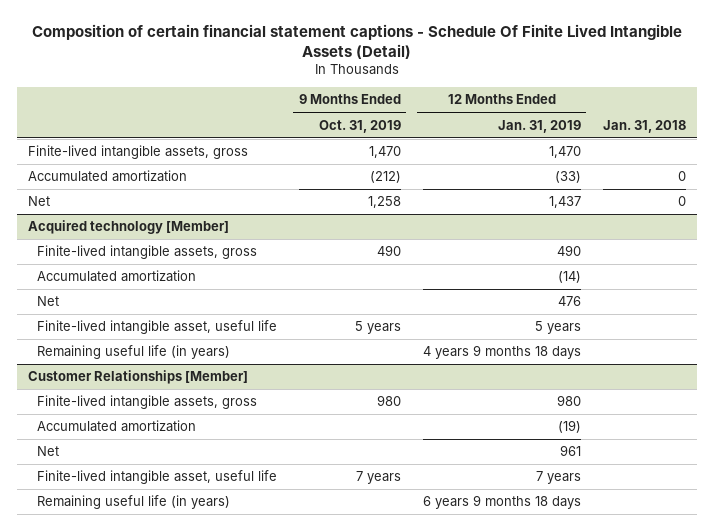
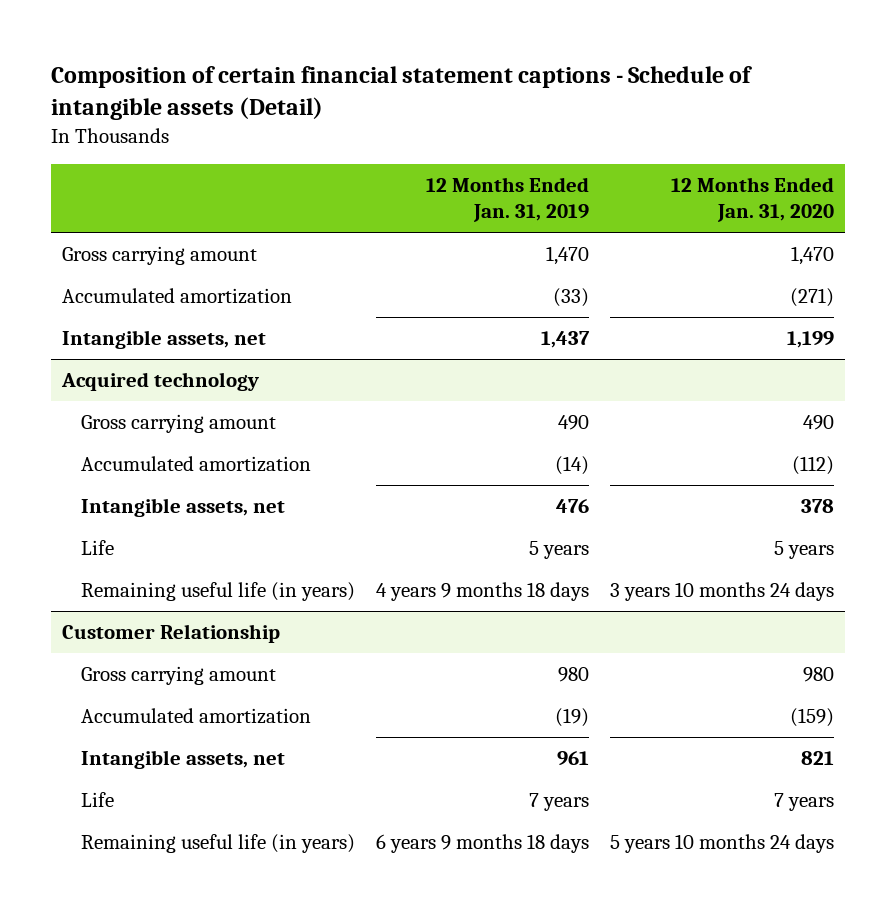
- Composition of certain financial statement captions - Schedule Of Finite Lived Intangible Assets (Detail)
+ Composition of certain financial statement captions - Schedule of intangible assets (Detail)
- | 9 Months Ended Oct. 31, 2019 | 12 Months Ended Jan. 31, 2019 | Jan. 31, 2018
+ | 12 Months Ended Jan. 31, 2019 | 12 Months Ended Jan. 31, 2020
- Finite-lived intangible assets, gross | 1,470 | 1,470 |
+ Gross carrying amount | 1,470 | 1,470
- Net | 1,258 | 1,437 | 0
- Acquired technology [Member]
- Finite-lived intangible assets, gross | 490 | 490 |
+ Intangible assets, net | 1,437 | 1,199
+ Acquired technology
+ Gross carrying amount | 490 | 490
- Net | | 476 |
- Finite-lived intangible asset, useful life | 5 years | 5 years |
+ Intangible assets, net | 476 | 378
+ Life | 5 years | 5 years
- Customer Relationships [Member]
- Finite-lived intangible assets, gross | 980 | 980 |
+ Customer Relationship
+ Gross carrying amount | 980 | 980
- Net | | 961 |
- Finite-lived intangible asset, useful life | 7 years | 7 years |
+ Intangible assets, net | 961 | 821
+ Life | 7 years | 7 years

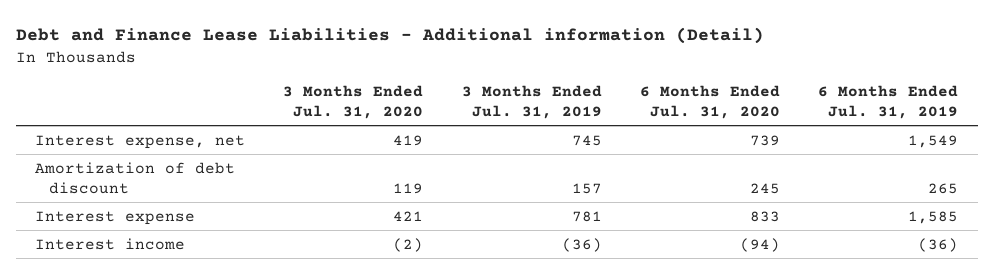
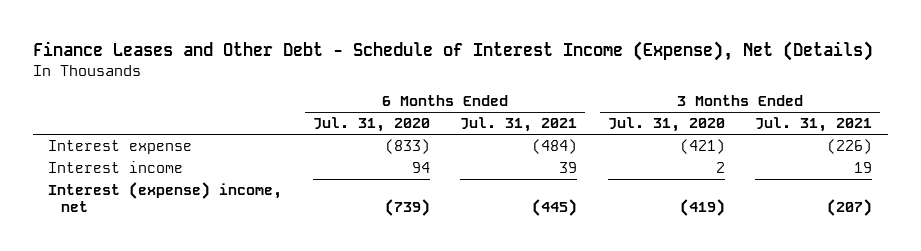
- Debt and Finance Lease Liabilities - Additional information (Detail)
+ Finance Leases and Other Debt - Schedule of Interest Income (Expense), Net (Details)
- | 3 Months Ended Jul. 31, 2020 | 3 Months Ended Jul. 31, 2019 | 6 Months Ended Jul. 31, 2020 | 6 Months Ended Jul. 31, 2019
+ | 6 Months Ended Jul. 31, 2020 | 6 Months Ended Jul. 31, 2021 | 3 Months Ended Jul. 31, 2020 | 3 Months Ended Jul. 31, 2021
- Interest expense, net | 419 | 745 | 739 | 1,549
- Amortization of debt discount | 119 | 157 | 245 | 265
- Interest expense | 421 | 781 | 833 | 1,585
- Interest income | (2) | (36) | (94) | (36)
+ Interest expense | (833) | (484) | (421) | (226)
+ Interest income | 94 | 39 | 2 | 19
+ Interest (expense) income, net | (739) | (445) | (419) | (207)

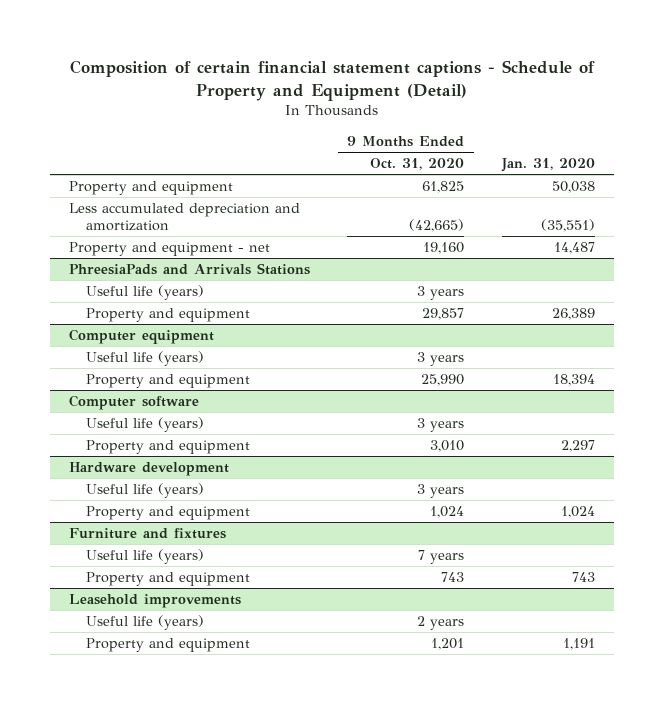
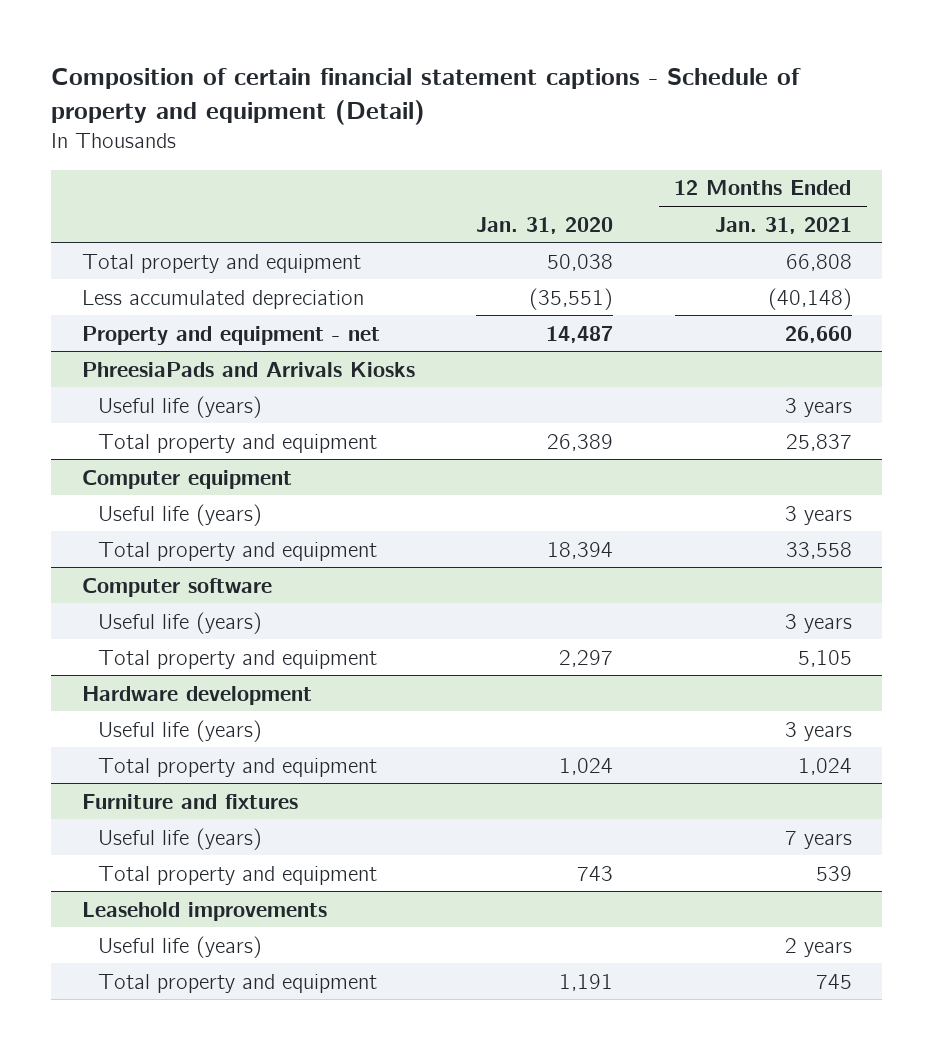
- Composition of certain financial statement captions - Schedule of Property and Equipment (Detail)
+ Composition of certain financial statement captions - Schedule of property and equipment (Detail)
- | 9 Months Ended Oct. 31, 2020 | Jan. 31, 2020
+ | Jan. 31, 2020 | 12 Months Ended Jan. 31, 2021
- Property and equipment | 61,825 | 50,038
- Less accumulated depreciation and amortization | (42,665) | (35,551)
+ Total property and equipment | 50,038 | 66,808
+ Less accumulated depreciation | (35,551) | (40,148)
- PhreesiaPads and Arrivals Stations
+ PhreesiaPads and Arrivals Kiosks
- Property and equipment | 29,857 | 26,389
+ Total property and equipment | 26,389 | 25,837
@ Computer equipment
- Property and equipment | 25,990 | 18,394
+ Total property and equipment | 18,394 | 33,558
@ Computer software
- Property and equipment | 3,010 | 2,297
+ Total property and equipment | 2,297 | 5,105
@ Hardware development
- Property and equipment | 1,024 | 1,024
+ Total property and equipment | 1,024 | 1,024
@ Furniture and fixtures
- Property and equipment | 743 | 743
+ Total property and equipment | 743 | 539
@ Leasehold improvements
- Property and equipment | 1,201 | 1,191
+ Total property and equipment | 1,191 | 745

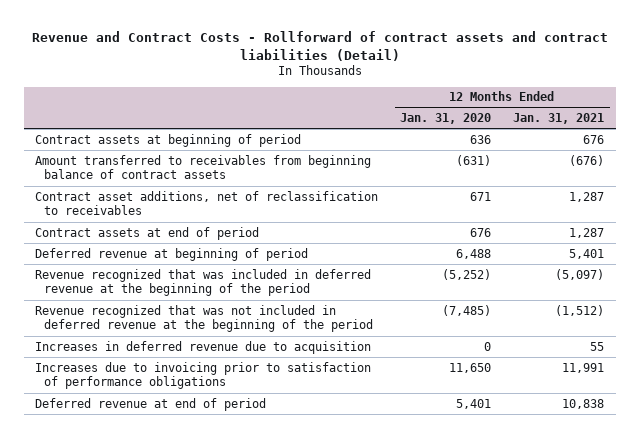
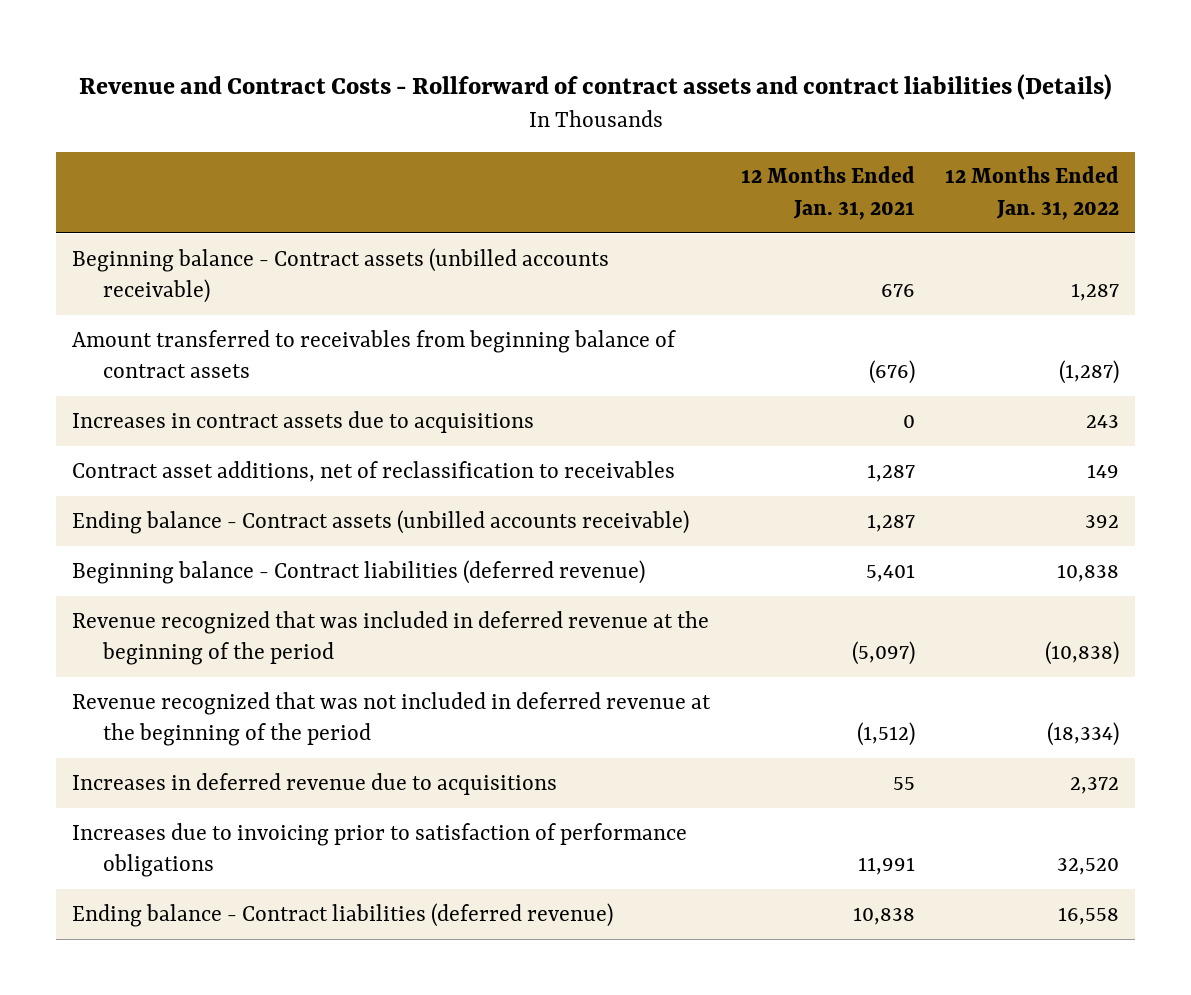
- Revenue and Contract Costs - Rollforward of contract assets and contract liabilities (Detail)
+ Revenue and Contract Costs - Rollforward of contract assets and contract liabilities (Details)
- | 12 Months Ended Jan. 31, 2020 | 12 Months Ended Jan. 31, 2021
+ | 12 Months Ended Jan. 31, 2021 | 12 Months Ended Jan. 31, 2022
- Contract assets at beginning of period | 636 | 676
+ Beginning balance - Contract assets (unbilled accounts receivable) | 676 | 1,287
+ Increases in contract assets due to acquisitions | 0 | 243
- Contract assets at end of period | 676 | 1,287
- Deferred revenue at beginning of period | 6,488 | 5,401
+ Ending balance - Contract assets (unbilled accounts receivable) | 1,287 | 392
+ Beginning balance - Contract liabilities (deferred revenue) | 5,401 | 10,838
- Increases in deferred revenue due to acquisition | 0 | 55
+ Increases in deferred revenue due to acquisitions | 55 | 2,372
- Deferred revenue at end of period | 5,401 | 10,838
+ Ending balance - Contract liabilities (deferred revenue) | 10,838 | 16,558

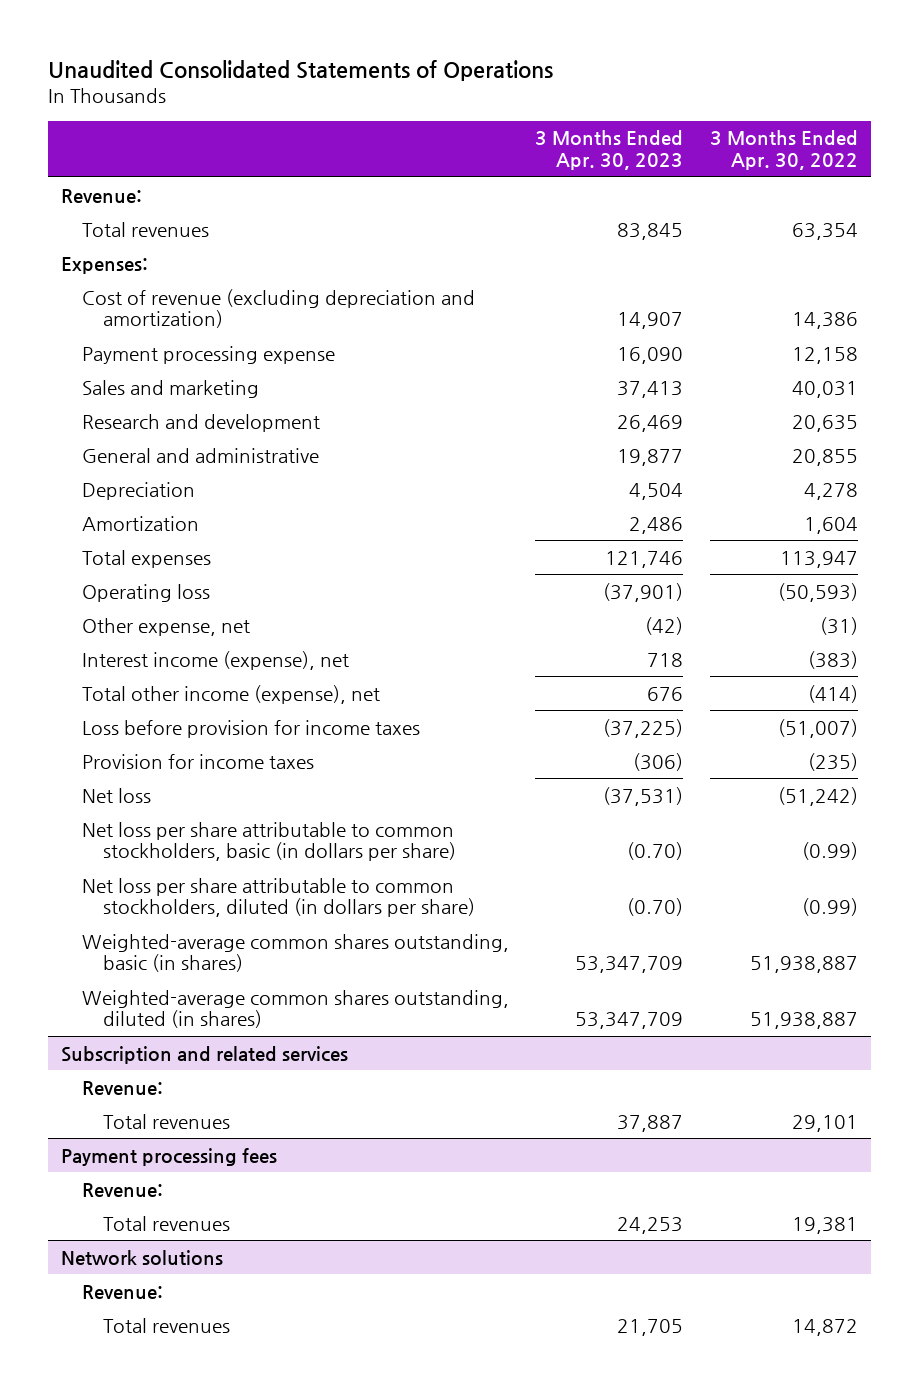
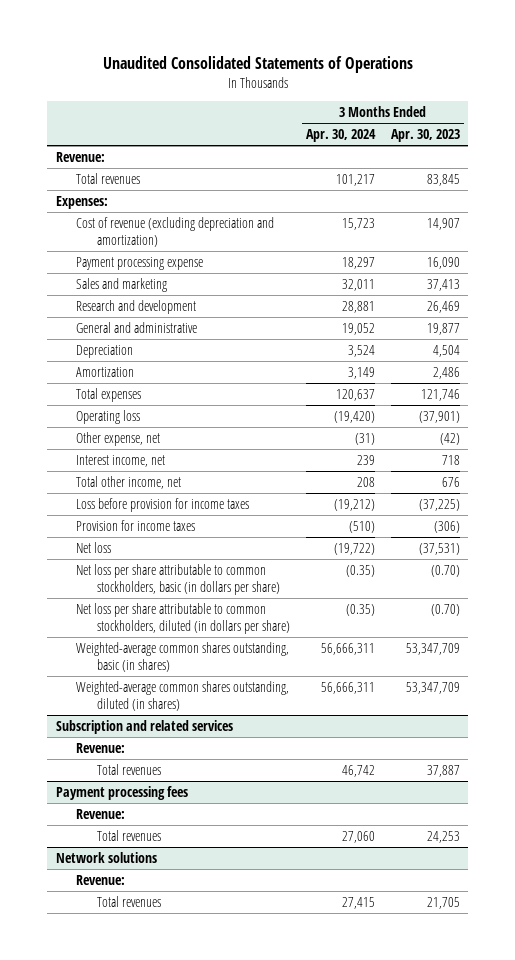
- | 3 Months Ended Apr. 30, 2023 | 3 Months Ended Apr. 30, 2022
+ | 3 Months Ended Apr. 30, 2024 | 3 Months Ended Apr. 30, 2023
- Interest income (expense), net | 718 | (383)
- Total other income (expense), net | 676 | (414)
+ Interest income, net | 239 | 718
+ Total other income, net | 208 | 676

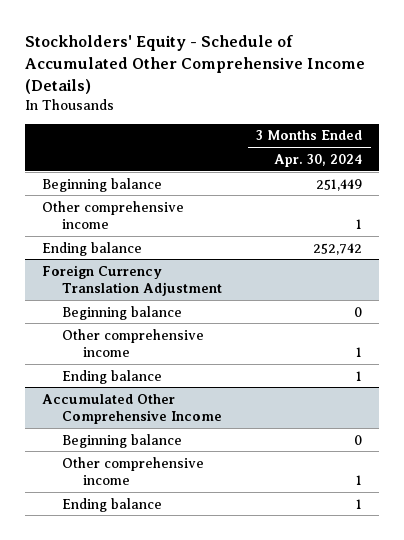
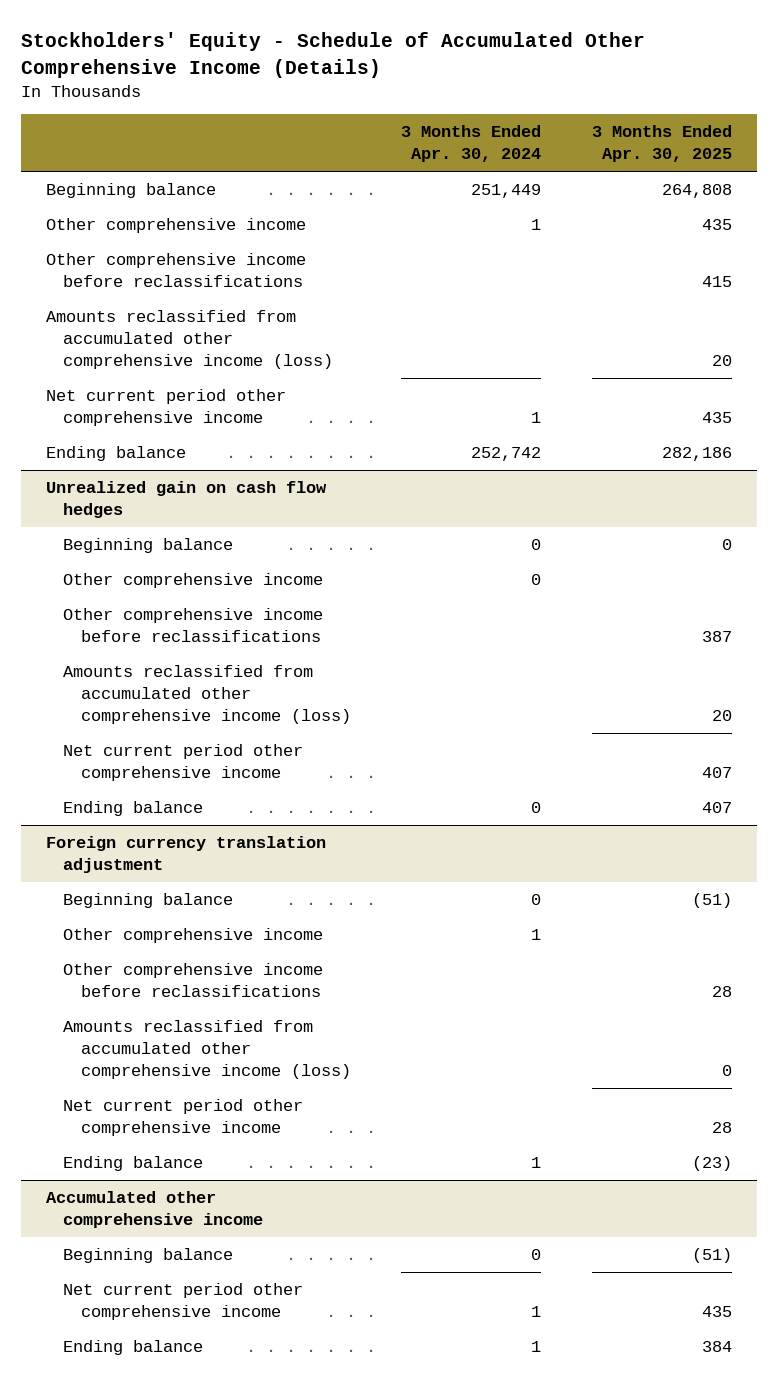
- | 3 Months Ended Apr. 30, 2024
+ | 3 Months Ended Apr. 30, 2024 | 3 Months Ended Apr. 30, 2025
+ Other comprehensive income before reclassifications | | 415
+ Amounts reclassified from accumulated other comprehensive income (loss) | | 20
+ Net current period other comprehensive income | 1 | 435
- Foreign Currency Translation Adjustment
+ Unrealized gain on cash flow hedges
+ Other comprehensive income | 0 |
+ Other comprehensive income before reclassifications | | 387
+ Amounts reclassified from accumulated other comprehensive income (loss) | | 20
+ Net current period other comprehensive income | | 407
+ Ending balance | 0 | 407
+ Foreign currency translation adjustment
+ Beginning balance | 0 | (51)
+ Other comprehensive income before reclassifications | | 28
+ Amounts reclassified from accumulated other comprehensive income (loss) | | 0
+ Net current period other comprehensive income | | 28
- Accumulated Other Comprehensive Income
+ Accumulated other comprehensive income
- Other comprehensive income | 1
+ Net current period other comprehensive income | 1 | 435

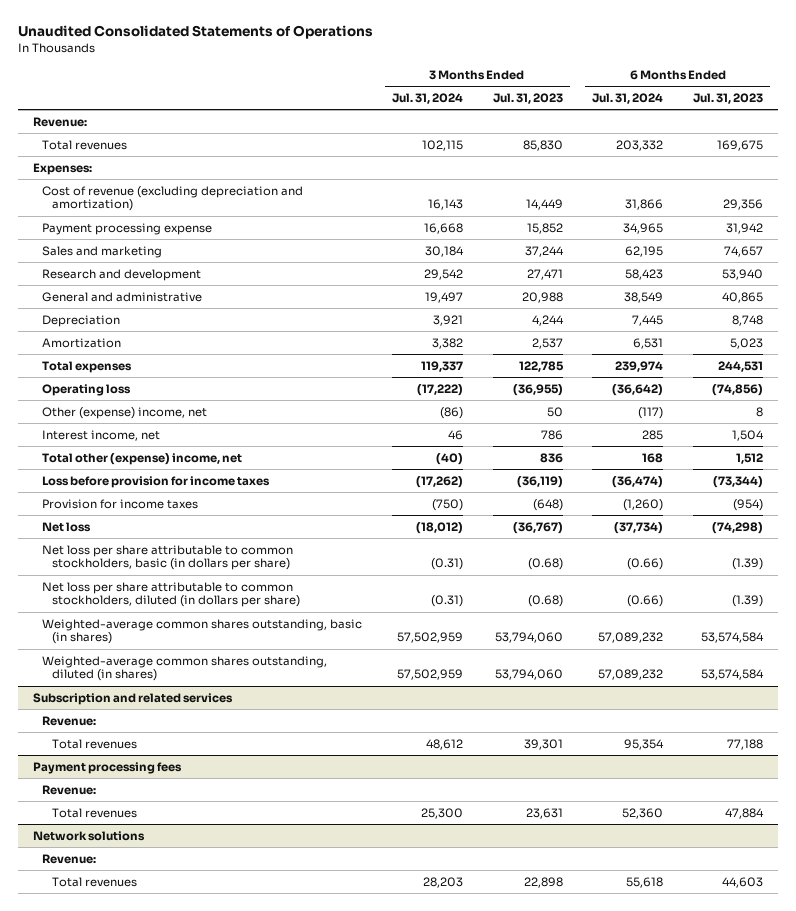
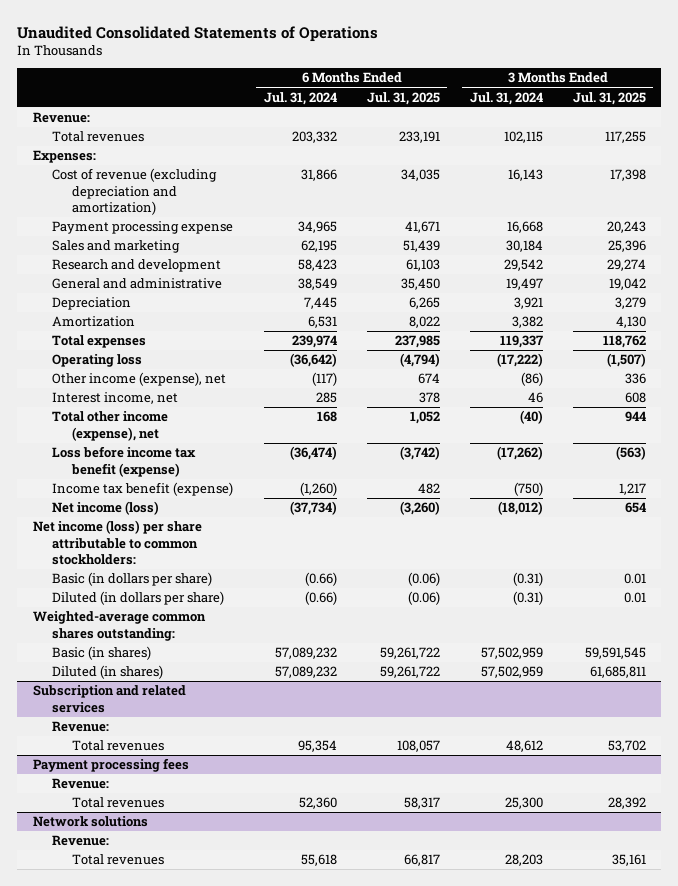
- | 3 Months Ended Jul. 31, 2024 | 3 Months Ended Jul. 31, 2023 | 6 Months Ended Jul. 31, 2024 | 6 Months Ended Jul. 31, 2023
+ | 6 Months Ended Jul. 31, 2024 | 6 Months Ended Jul. 31, 2025 | 3 Months Ended Jul. 31, 2024 | 3 Months Ended Jul. 31, 2025
- Other (expense) income, net | (86) | 50 | (117) | 8
+ Other income (expense), net | (117) | 674 | (86) | 336
- Total other (expense) income, net | (40) | 836 | 168 | 1,512
- Loss before provision for income taxes | (17,262) | (36,119) | (36,474) | (73,344)
- Provision for income taxes | (750) | (648) | (1,260) | (954)
- Net loss | (18,012) | (36,767) | (37,734) | (74,298)
- Net loss per share attributable to common stockholders, basic (in dollars per share) | (0.31) | (0.68) | (0.66) | (1.39)
- Net loss per share attributable to common stockholders, diluted (in dollars per share) | (0.31) | (0.68) | (0.66) | (1.39)
- Weighted-average common shares outstanding, basic (in shares) | 57,502,959 | 53,794,060 | 57,089,232 | 53,574,584
- Weighted-average common shares outstanding, diluted (in shares) | 57,502,959 | 53,794,060 | 57,089,232 | 53,574,584
+ Total other income (expense), net | 168 | 1,052 | (40) | 944
+ Loss before income tax benefit (expense) | (36,474) | (3,742) | (17,262) | (563)
+ Income tax benefit (expense) | (1,260) | 482 | (750) | 1,217
+ Net income (loss) | (37,734) | (3,260) | (18,012) | 654
+ Net income (loss) per share attributable to common stockholders:
+ Basic (in dollars per share) | (0.66) | (0.06) | (0.31) | 0.01
+ Diluted (in dollars per share) | (0.66) | (0.06) | (0.31) | 0.01
+ Weighted-average common shares outstanding:
+ Basic (in shares) | 57,089,232 | 59,261,722 | 57,502,959 | 59,591,545
+ Diluted (in shares) | 57,089,232 | 59,261,722 | 57,502,959 | 61,685,811

